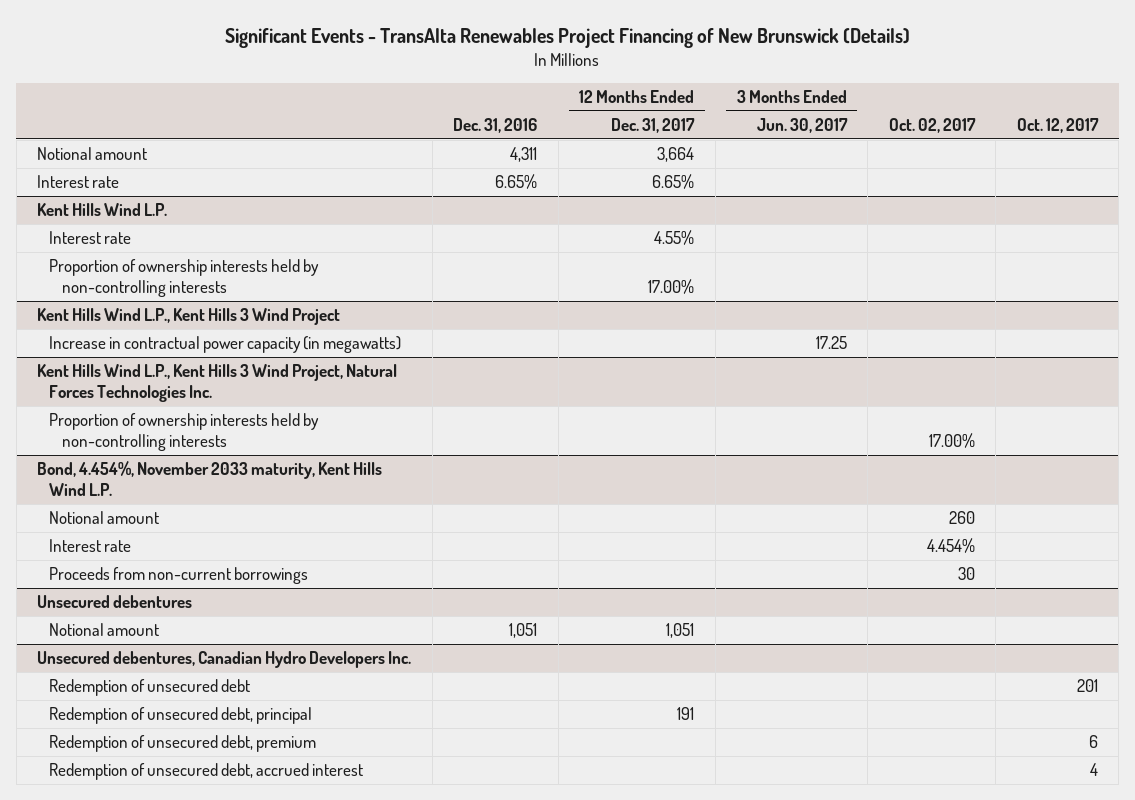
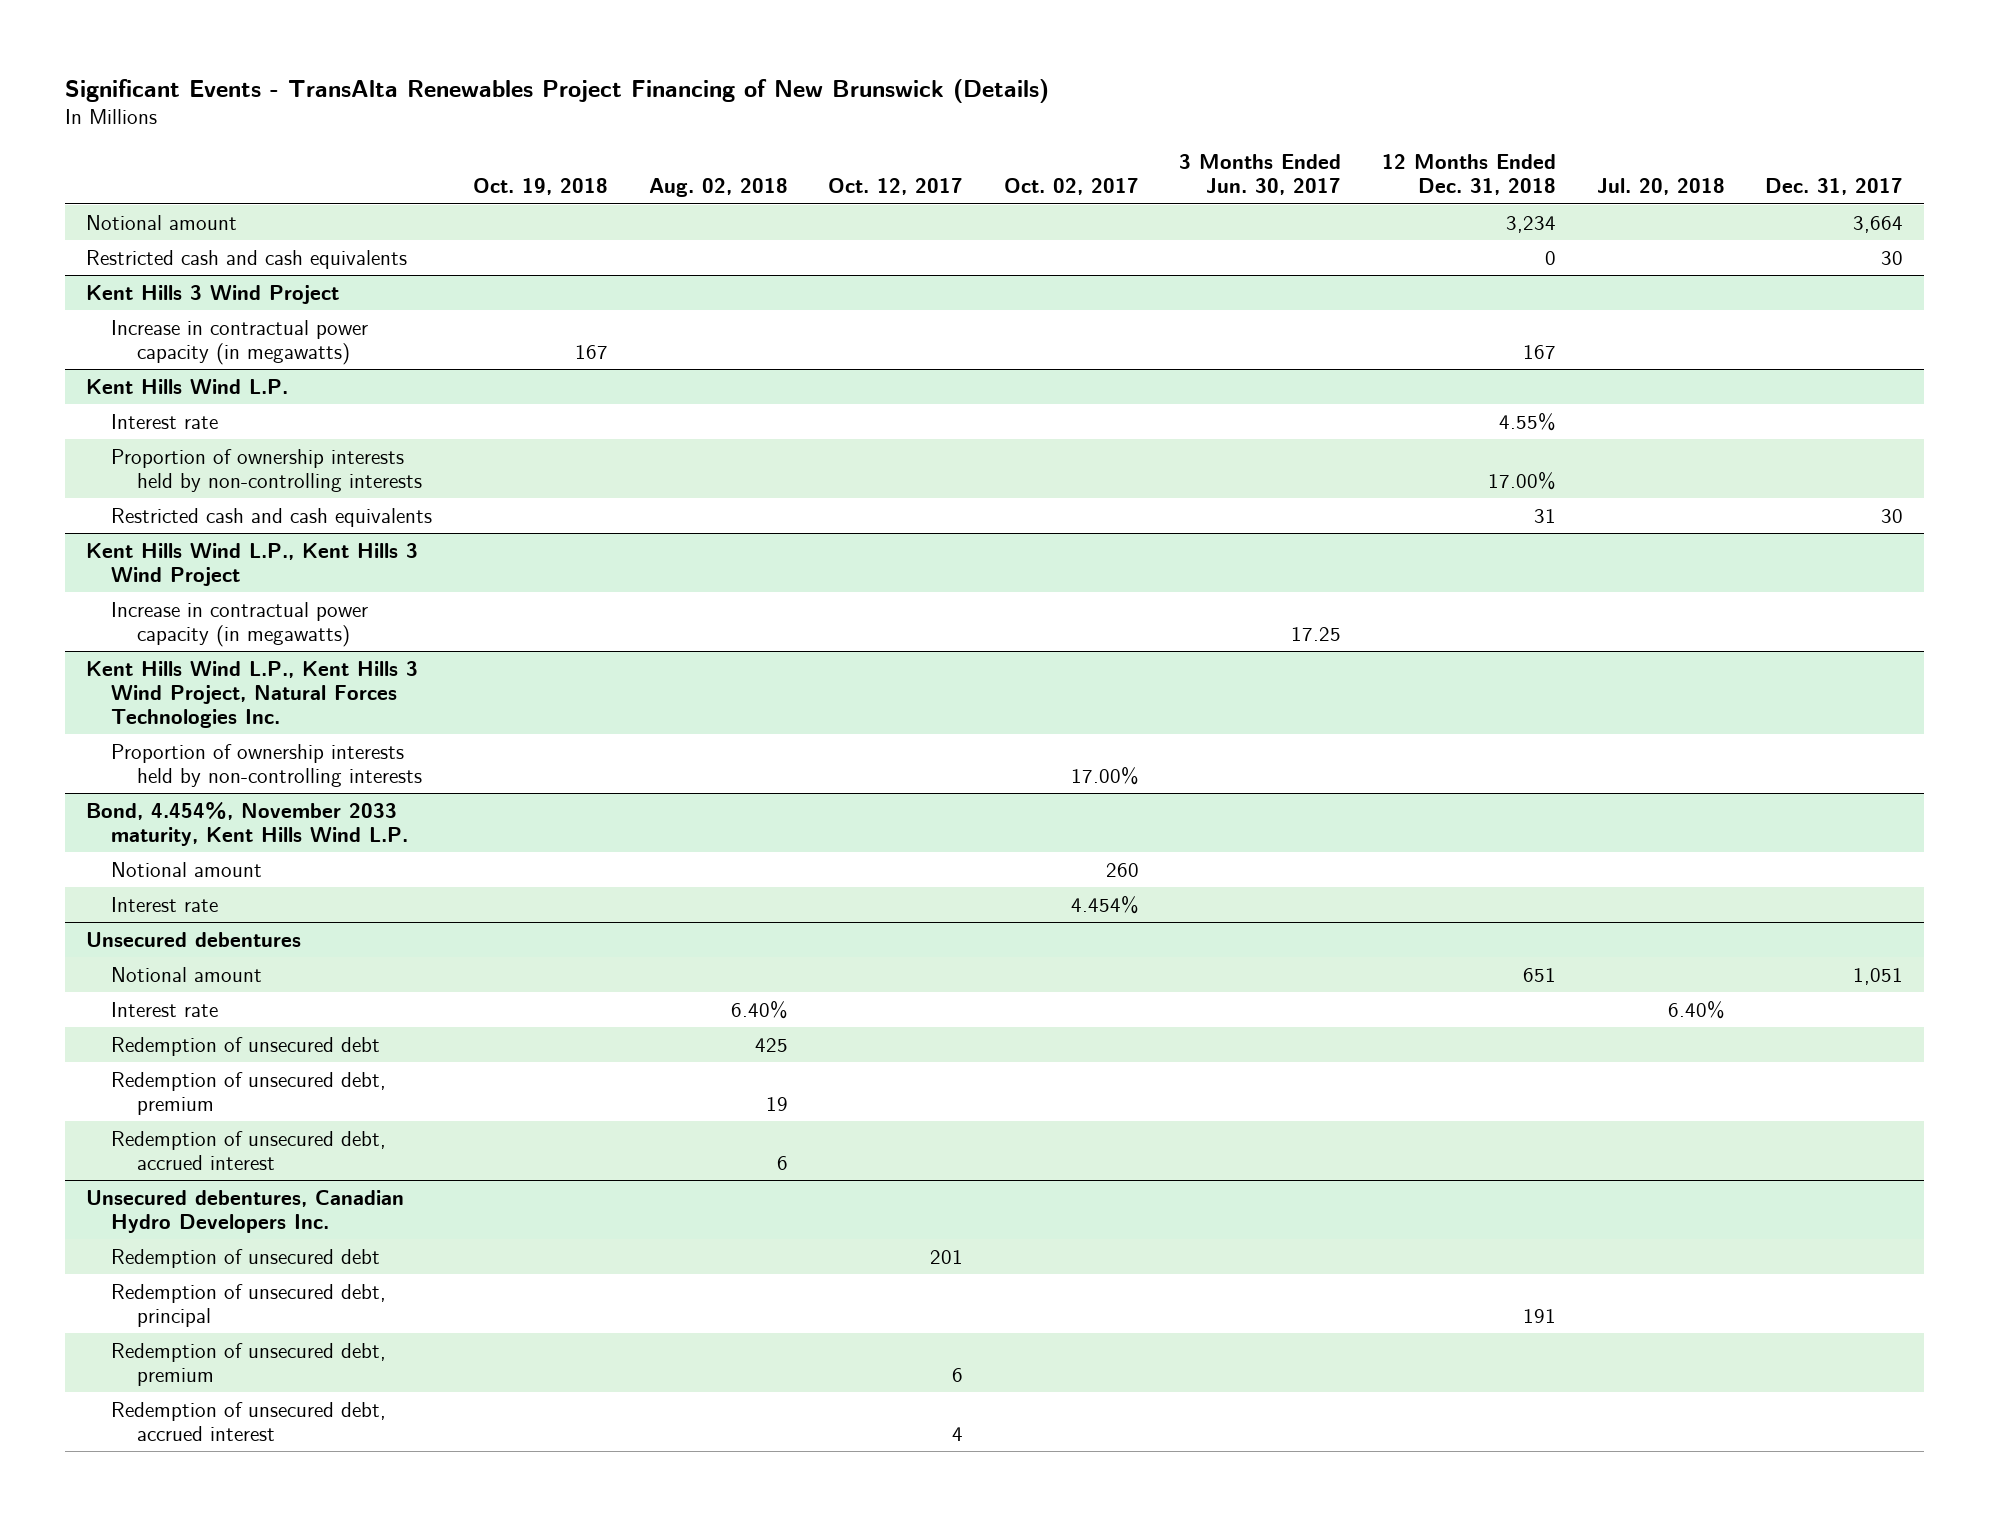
- | Dec. 31, 2016 | 12 Months Ended Dec. 31, 2017 | 3 Months Ended Jun. 30, 2017 | Oct. 02, 2017 | Oct. 12, 2017
+ | Oct. 19, 2018 | Aug. 02, 2018 | Oct. 12, 2017 | Oct. 02, 2017 | 3 Months Ended Jun. 30, 2017 | 12 Months Ended Dec. 31, 2018 | Jul. 20, 2018 | Dec. 31, 2017
- Interest rate | 6.65% | 6.65% | | |
+ Restricted cash and cash equivalents | | | | | | 0 | | 30
+ Kent Hills 3 Wind Project
+ Increase in contractual power capacity (in megawatts) | 167 | | | | | 167 | |
@ Kent Hills Wind L.P.
+ Restricted cash and cash equivalents | | | | | | 31 | | 30
@ Bond, 4.454%, November 2033 maturity, Kent Hills Wind L.P.
- Proceeds from non-current borrowings | | | | 30 |
@ Unsecured debentures
+ Interest rate | | 6.40% | | | | | 6.40% |
+ Redemption of unsecured debt | | 425 | | | | | |
+ Redemption of unsecured debt, premium | | 19 | | | | | |
+ Redemption of unsecured debt, accrued interest | | 6 | | | | | |

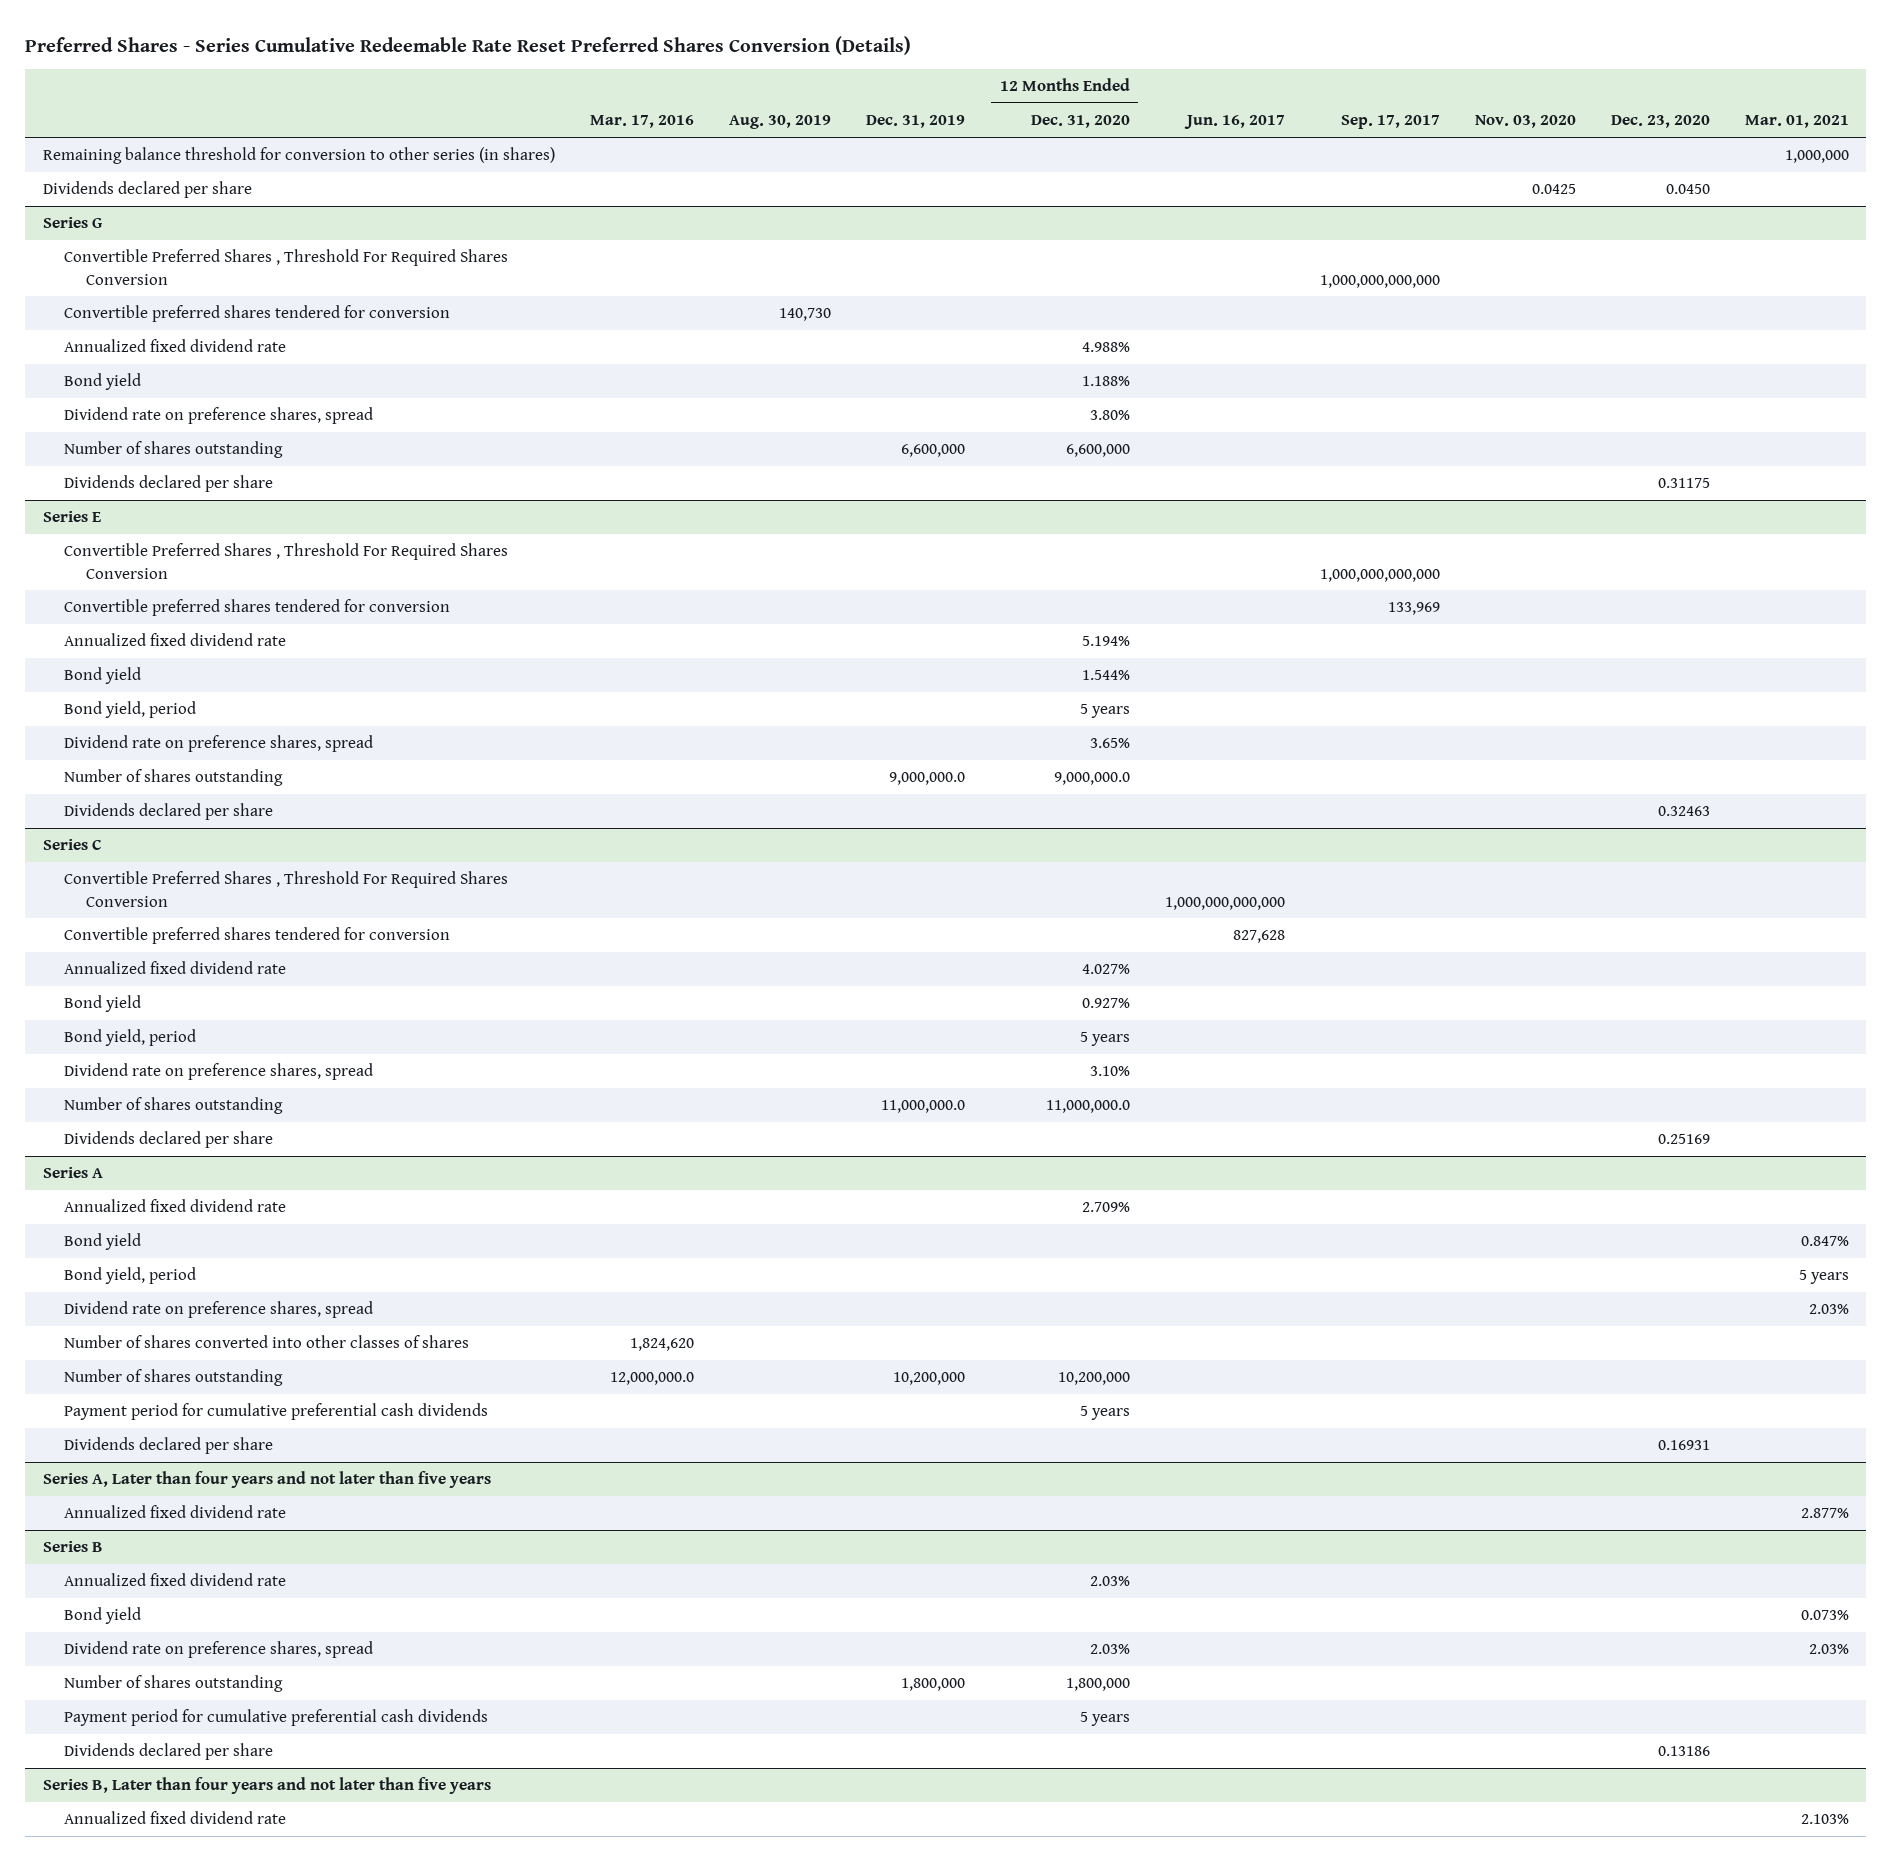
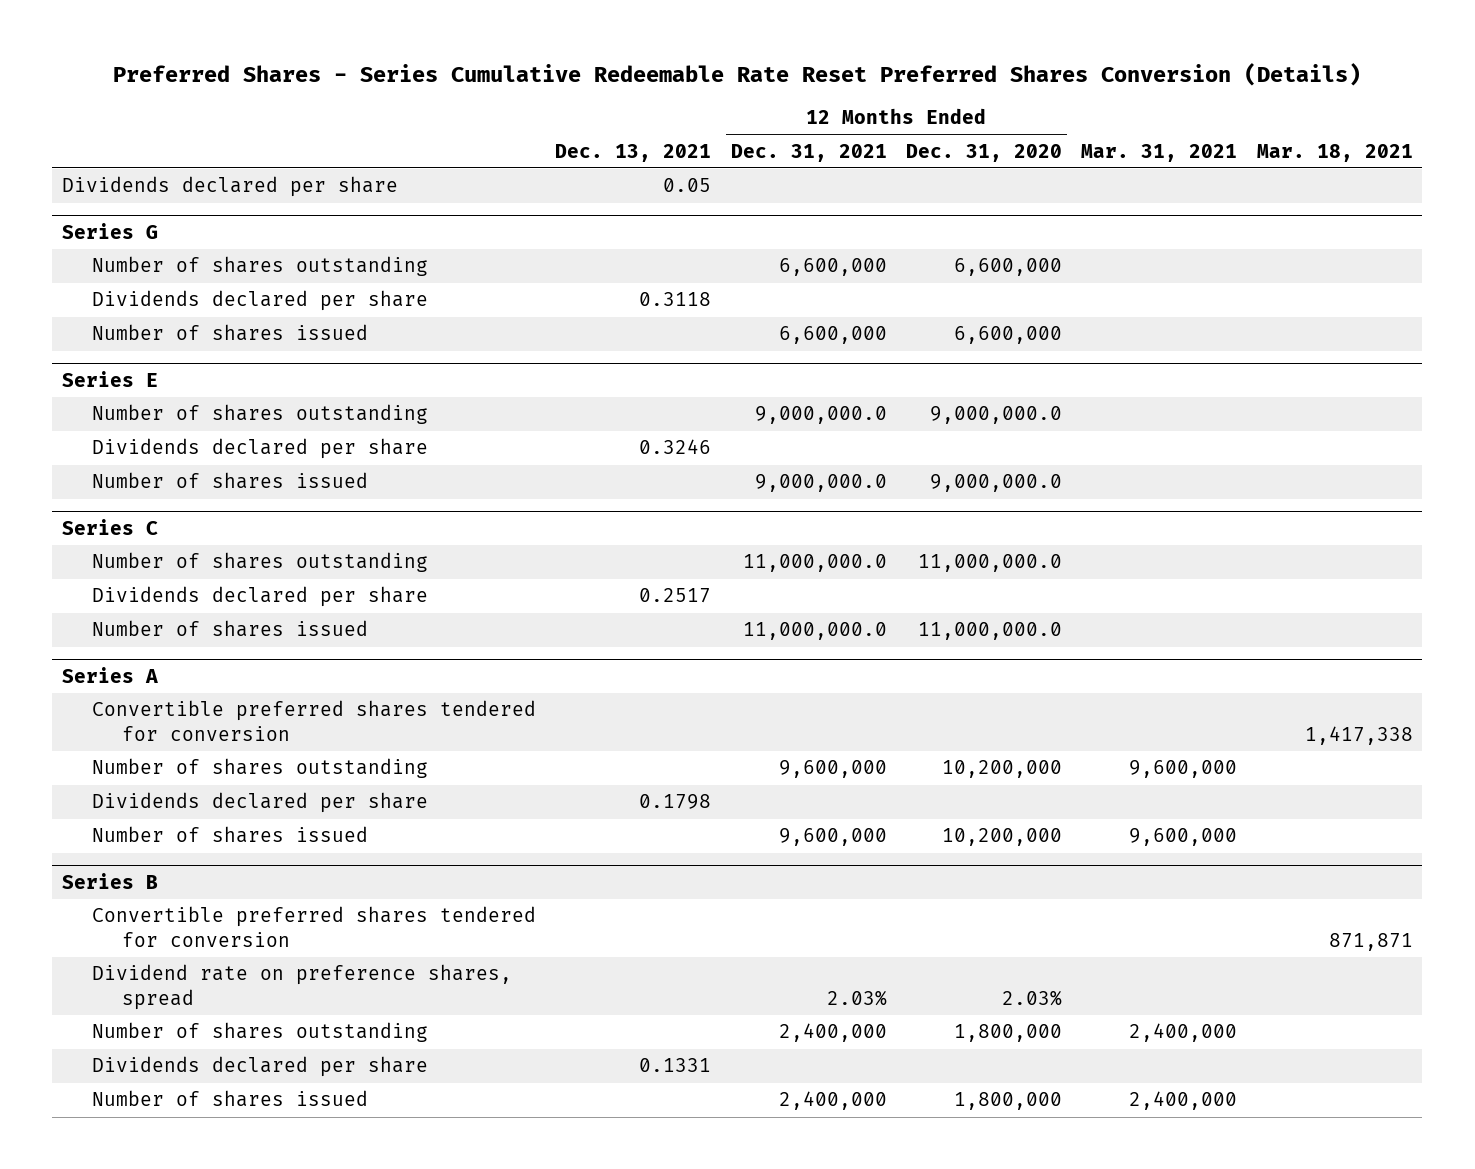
- | Mar. 17, 2016 | Aug. 30, 2019 | Dec. 31, 2019 | 12 Months Ended Dec. 31, 2020 | Jun. 16, 2017 | Sep. 17, 2017 | Nov. 03, 2020 | Dec. 23, 2020 | Mar. 01, 2021
+ | Dec. 13, 2021 | 12 Months Ended Dec. 31, 2021 | 12 Months Ended Dec. 31, 2020 | Mar. 31, 2021 | Mar. 18, 2021
- Remaining balance threshold for conversion to other series (in shares) | | | | | | | | | 1,000,000
@ Series G
- Convertible Preferred Shares , Threshold For Required Shares Conversion | | | | | | 1,000,000,000,000 | | |
- Convertible preferred shares tendered for conversion | | 140,730 | | | | | | |
- Annualized fixed dividend rate | | | | 4.988% | | | | |
- Bond yield | | | | 1.188% | | | | |
- Dividend rate on preference shares, spread | | | | 3.80% | | | | |
+ Number of shares issued | | 6,600,000 | 6,600,000 | |
@ Series E
- Convertible Preferred Shares , Threshold For Required Shares Conversion | | | | | | 1,000,000,000,000 | | |
- Convertible preferred shares tendered for conversion | | | | | | 133,969 | | |
- Annualized fixed dividend rate | | | | 5.194% | | | | |
- Bond yield | | | | 1.544% | | | | |
- Bond yield, period | | | | 5 years | | | | |
- Dividend rate on preference shares, spread | | | | 3.65% | | | | |
+ Number of shares issued | | 9,000,000.0 | 9,000,000.0 | |
@ Series C
- Convertible Preferred Shares , Threshold For Required Shares Conversion | | | | | 1,000,000,000,000 | | | |
- Convertible preferred shares tendered for conversion | | | | | 827,628 | | | |
- Annualized fixed dividend rate | | | | 4.027% | | | | |
- Bond yield | | | | 0.927% | | | | |
- Bond yield, period | | | | 5 years | | | | |
- Dividend rate on preference shares, spread | | | | 3.10% | | | | |
+ Number of shares issued | | 11,000,000.0 | 11,000,000.0 | |
@ Series A
- Annualized fixed dividend rate | | | | 2.709% | | | | |
- Bond yield | | | | | | | | | 0.847%
- Bond yield, period | | | | | | | | | 5 years
- Dividend rate on preference shares, spread | | | | | | | | | 2.03%
- Number of shares converted into other classes of shares | 1,824,620 | | | | | | | |
+ Convertible preferred shares tendered for conversion | | | | | 1,417,338
- Payment period for cumulative preferential cash dividends | | | | 5 years | | | | |
- Series A, Later than four years and not later than five years
- Annualized fixed dividend rate | | | | | | | | | 2.877%
@ Series A
+ Number of shares issued | | 9,600,000 | 10,200,000 | 9,600,000 |
@ Series B
- Annualized fixed dividend rate | | | | 2.03% | | | | |
- Bond yield | | | | | | | | | 0.073%
+ Convertible preferred shares tendered for conversion | | | | | 871,871
- Payment period for cumulative preferential cash dividends | | | | 5 years | | | | |
- Series B, Later than four years and not later than five years
- Annualized fixed dividend rate | | | | | | | | | 2.103%
@ Series B
+ Number of shares issued | | 2,400,000 | 1,800,000 | 2,400,000 |

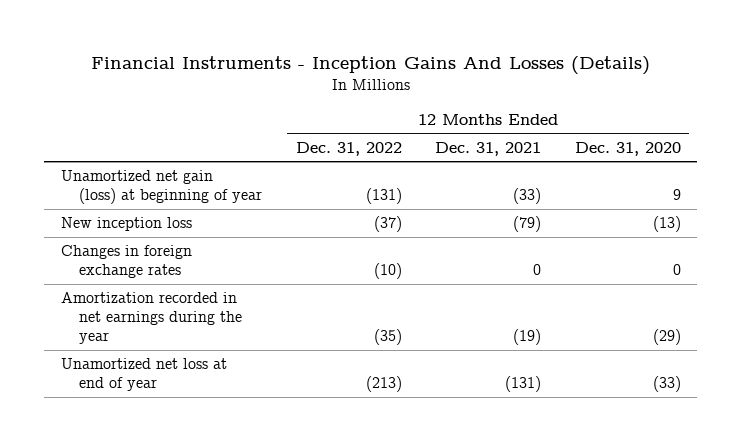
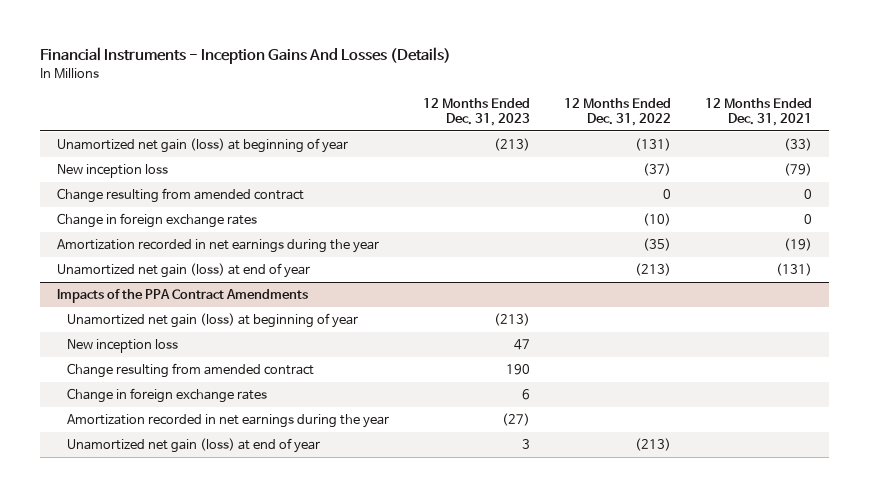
- | 12 Months Ended Dec. 31, 2022 | 12 Months Ended Dec. 31, 2021 | 12 Months Ended Dec. 31, 2020
+ | 12 Months Ended Dec. 31, 2023 | 12 Months Ended Dec. 31, 2022 | 12 Months Ended Dec. 31, 2021
- Changes in foreign exchange rates | (10) | 0 | 0
+ Change resulting from amended contract | | 0 | 0
+ Change in foreign exchange rates | | (10) | 0
- Unamortized net loss at end of year | (213) | (131) | (33)
+ Unamortized net gain (loss) at end of year | | (213) | (131)
+ Impacts of the PPA Contract Amendments
+ Unamortized net gain (loss) at beginning of year | (213) | |
+ New inception loss | 47 | |
+ Change resulting from amended contract | 190 | |
+ Change in foreign exchange rates | 6 | |
+ Amortization recorded in net earnings during the year | (27) | |
+ Unamortized net gain (loss) at end of year | 3 | (213) |

